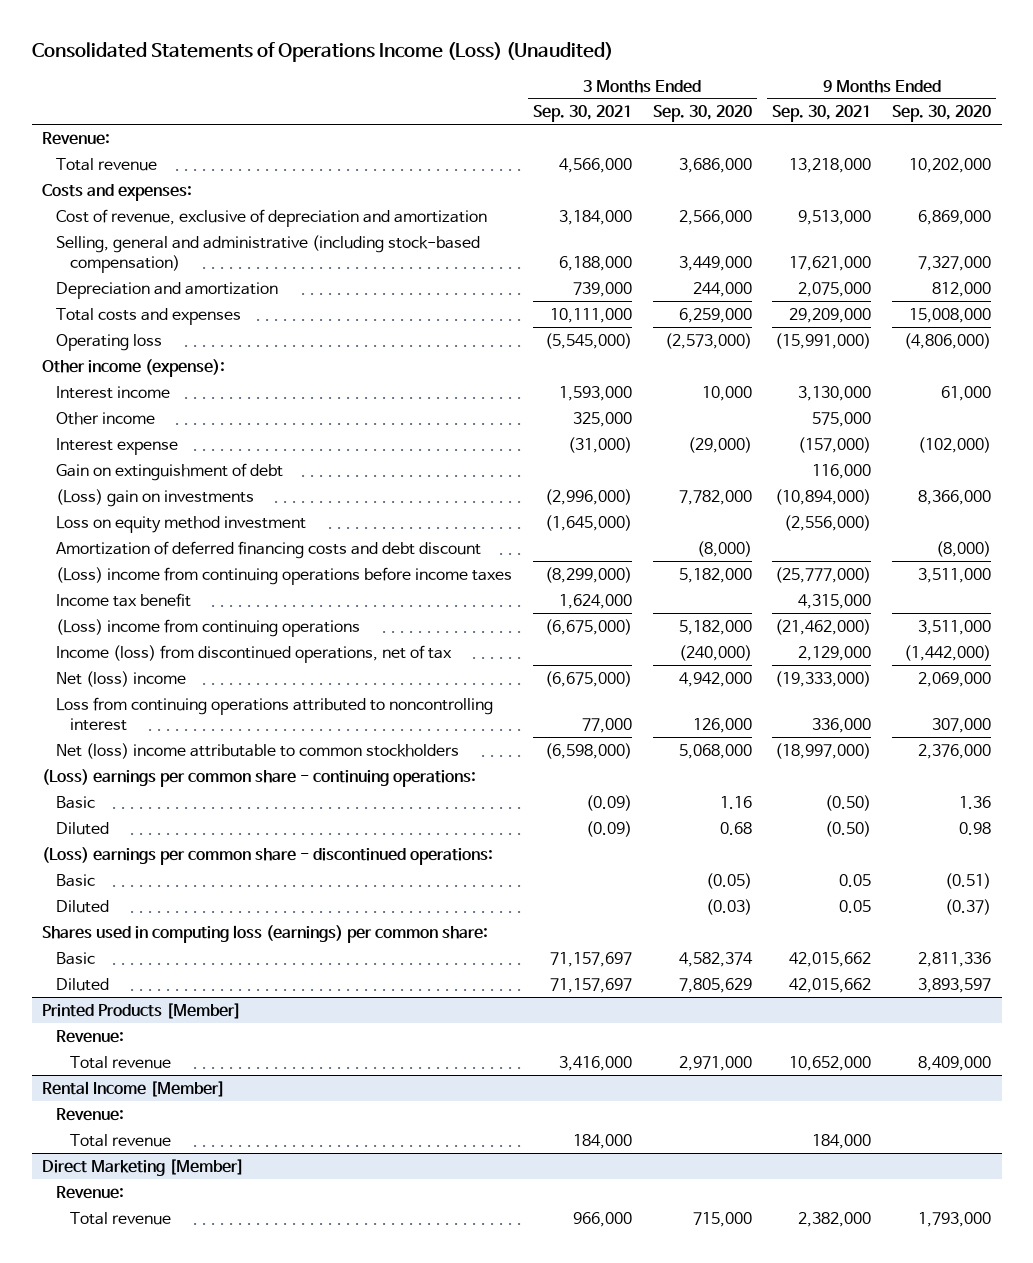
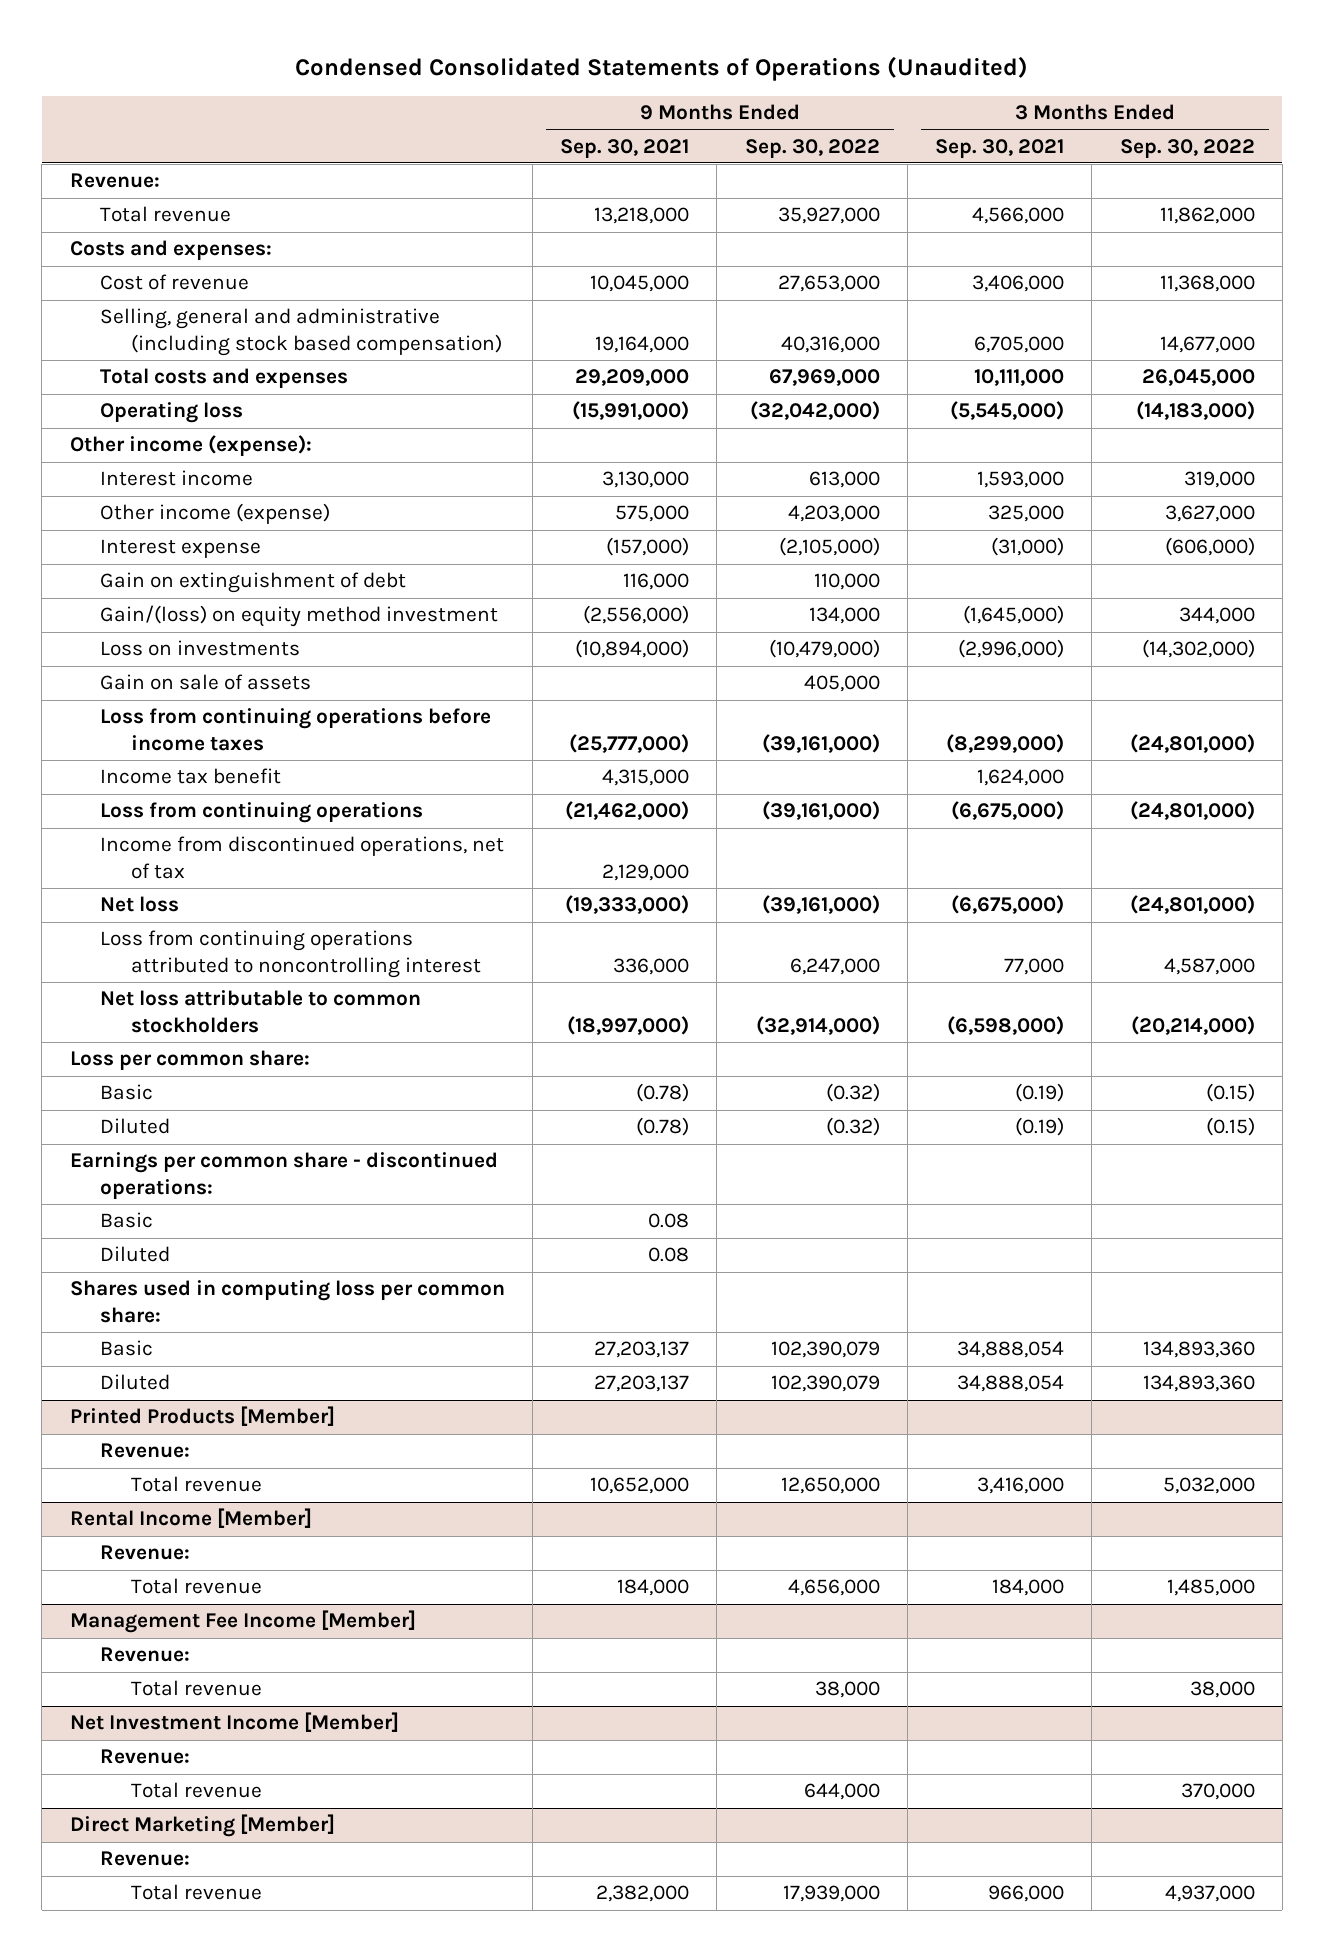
- Consolidated Statements of Operations Income (Loss) (Unaudited)
+ Condensed Consolidated Statements of Operations (Unaudited)
- | 3 Months Ended Sep. 30, 2021 | 3 Months Ended Sep. 30, 2020 | 9 Months Ended Sep. 30, 2021 | 9 Months Ended Sep. 30, 2020
+ | 9 Months Ended Sep. 30, 2021 | 9 Months Ended Sep. 30, 2022 | 3 Months Ended Sep. 30, 2021 | 3 Months Ended Sep. 30, 2022
- Cost of revenue, exclusive of depreciation and amortization | 3,184,000 | 2,566,000 | 9,513,000 | 6,869,000
- Selling, general and administrative (including stock-based compensation) | 6,188,000 | 3,449,000 | 17,621,000 | 7,327,000
- Depreciation and amortization | 739,000 | 244,000 | 2,075,000 | 812,000
+ Cost of revenue | 10,045,000 | 27,653,000 | 3,406,000 | 11,368,000
+ Selling, general and administrative (including stock based compensation) | 19,164,000 | 40,316,000 | 6,705,000 | 14,677,000
- Other income | 325,000 | | 575,000 |
+ Other income (expense) | 575,000 | 4,203,000 | 325,000 | 3,627,000
- (Loss) gain on investments | (2,996,000) | 7,782,000 | (10,894,000) | 8,366,000
- Loss on equity method investment | (1,645,000) | | (2,556,000) |
- Amortization of deferred financing costs and debt discount | | (8,000) | | (8,000)
- (Loss) income from continuing operations before income taxes | (8,299,000) | 5,182,000 | (25,777,000) | 3,511,000
+ Gain/(loss) on equity method investment | (2,556,000) | 134,000 | (1,645,000) | 344,000
+ Loss on investments | (10,894,000) | (10,479,000) | (2,996,000) | (14,302,000)
+ Gain on sale of assets | | 405,000 | |
+ Loss from continuing operations before income taxes | (25,777,000) | (39,161,000) | (8,299,000) | (24,801,000)
- (Loss) income from continuing operations | (6,675,000) | 5,182,000 | (21,462,000) | 3,511,000
- Income (loss) from discontinued operations, net of tax | | (240,000) | 2,129,000 | (1,442,000)
- Net (loss) income | (6,675,000) | 4,942,000 | (19,333,000) | 2,069,000
+ Loss from continuing operations | (21,462,000) | (39,161,000) | (6,675,000) | (24,801,000)
+ Income from discontinued operations, net of tax | 2,129,000 | | |
+ Net loss | (19,333,000) | (39,161,000) | (6,675,000) | (24,801,000)
- Net (loss) income attributable to common stockholders | (6,598,000) | 5,068,000 | (18,997,000) | 2,376,000
- (Loss) earnings per common share - continuing operations:
- Basic | (0.09) | 1.16 | (0.50) | 1.36
- Diluted | (0.09) | 0.68 | (0.50) | 0.98
- (Loss) earnings per common share - discontinued operations:
- Basic | | (0.05) | 0.05 | (0.51)
- Diluted | | (0.03) | 0.05 | (0.37)
- Shares used in computing loss (earnings) per common share:
- Basic | 71,157,697 | 4,582,374 | 42,015,662 | 2,811,336
- Diluted | 71,157,697 | 7,805,629 | 42,015,662 | 3,893,597
+ Net loss attributable to common stockholders | (18,997,000) | (32,914,000) | (6,598,000) | (20,214,000)
+ Loss per common share:
+ Basic | (0.78) | (0.32) | (0.19) | (0.15)
+ Diluted | (0.78) | (0.32) | (0.19) | (0.15)
+ Earnings per common share - discontinued operations:
+ Basic | 0.08 | | |
+ Diluted | 0.08 | | |
+ Shares used in computing loss per common share:
+ Basic | 27,203,137 | 102,390,079 | 34,888,054 | 134,893,360
+ Diluted | 27,203,137 | 102,390,079 | 34,888,054 | 134,893,360
+ Management Fee Income [Member]
+ Revenue:
+ Total revenue | | 38,000 | | 38,000
+ Net Investment Income [Member]
+ Revenue:
+ Total revenue | | 644,000 | | 370,000

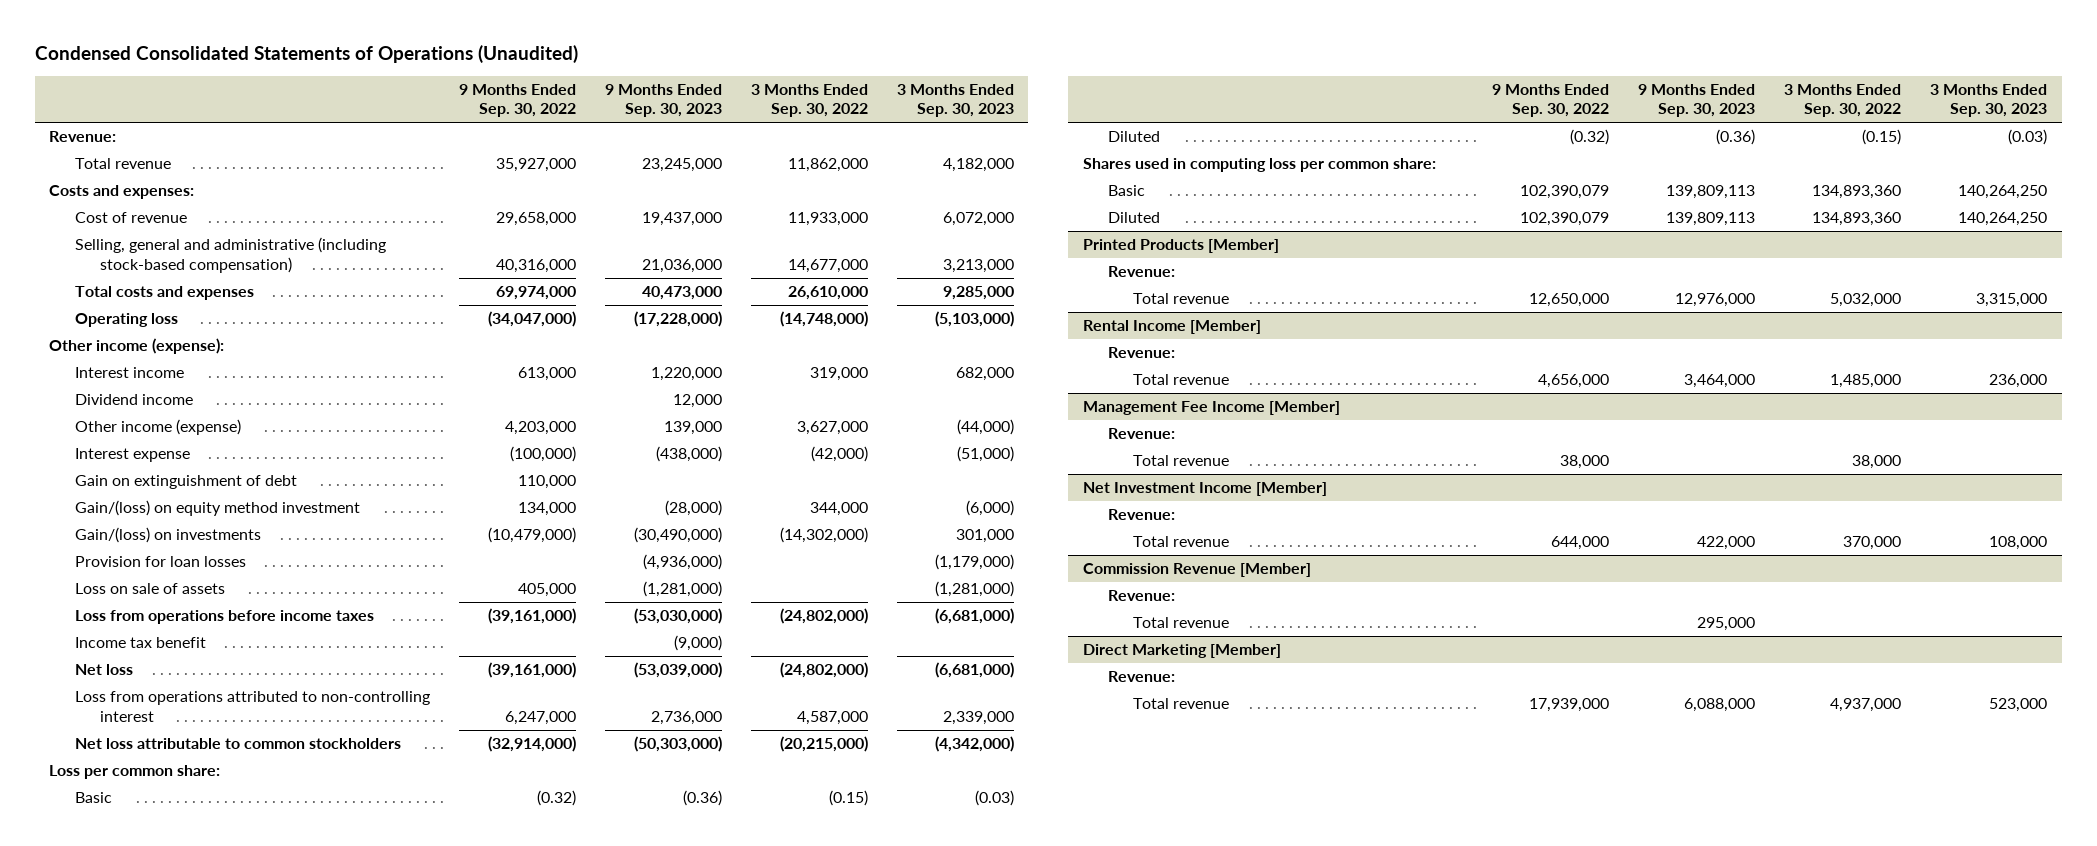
- | 9 Months Ended Sep. 30, 2021 | 9 Months Ended Sep. 30, 2022 | 3 Months Ended Sep. 30, 2021 | 3 Months Ended Sep. 30, 2022
+ | 9 Months Ended Sep. 30, 2022 | 9 Months Ended Sep. 30, 2023 | 3 Months Ended Sep. 30, 2022 | 3 Months Ended Sep. 30, 2023
- Cost of revenue | 10,045,000 | 27,653,000 | 3,406,000 | 11,368,000
- Selling, general and administrative (including stock based compensation) | 19,164,000 | 40,316,000 | 6,705,000 | 14,677,000
- Total costs and expenses | 29,209,000 | 67,969,000 | 10,111,000 | 26,045,000
- Operating loss | (15,991,000) | (32,042,000) | (5,545,000) | (14,183,000)
+ Cost of revenue | 29,658,000 | 19,437,000 | 11,933,000 | 6,072,000
+ Selling, general and administrative (including stock-based compensation) | 40,316,000 | 21,036,000 | 14,677,000 | 3,213,000
+ Total costs and expenses | 69,974,000 | 40,473,000 | 26,610,000 | 9,285,000
+ Operating loss | (34,047,000) | (17,228,000) | (14,748,000) | (5,103,000)
+ Dividend income | | 12,000 | |
- Interest expense | (157,000) | (2,105,000) | (31,000) | (606,000)
+ Interest expense | (100,000) | (438,000) | (42,000) | (51,000)
- Loss on investments | (10,894,000) | (10,479,000) | (2,996,000) | (14,302,000)
- Gain on sale of assets | | 405,000 | |
- Loss from continuing operations before income taxes | (25,777,000) | (39,161,000) | (8,299,000) | (24,801,000)
+ Gain/(loss) on investments | (10,479,000) | (30,490,000) | (14,302,000) | 301,000
+ Provision for loan losses | | (4,936,000) | | (1,179,000)
+ Loss on sale of assets | 405,000 | (1,281,000) | | (1,281,000)
+ Loss from operations before income taxes | (39,161,000) | (53,030,000) | (24,802,000) | (6,681,000)
- Loss from continuing operations | (21,462,000) | (39,161,000) | (6,675,000) | (24,801,000)
- Income from discontinued operations, net of tax | 2,129,000 | | |
- Net loss | (19,333,000) | (39,161,000) | (6,675,000) | (24,801,000)
- Loss from continuing operations attributed to noncontrolling interest | 336,000 | 6,247,000 | 77,000 | 4,587,000
- Net loss attributable to common stockholders | (18,997,000) | (32,914,000) | (6,598,000) | (20,214,000)
+ Net loss | (39,161,000) | (53,039,000) | (24,802,000) | (6,681,000)
+ Loss from operations attributed to non-controlling interest | 6,247,000 | 2,736,000 | 4,587,000 | 2,339,000
+ Net loss attributable to common stockholders | (32,914,000) | (50,303,000) | (20,215,000) | (4,342,000)
- Earnings per common share - discontinued operations:
- Basic | 0.08 | | |
- Diluted | 0.08 | | |
+ Commission Revenue [Member]
+ Revenue:
+ Total revenue | | 295,000 | |

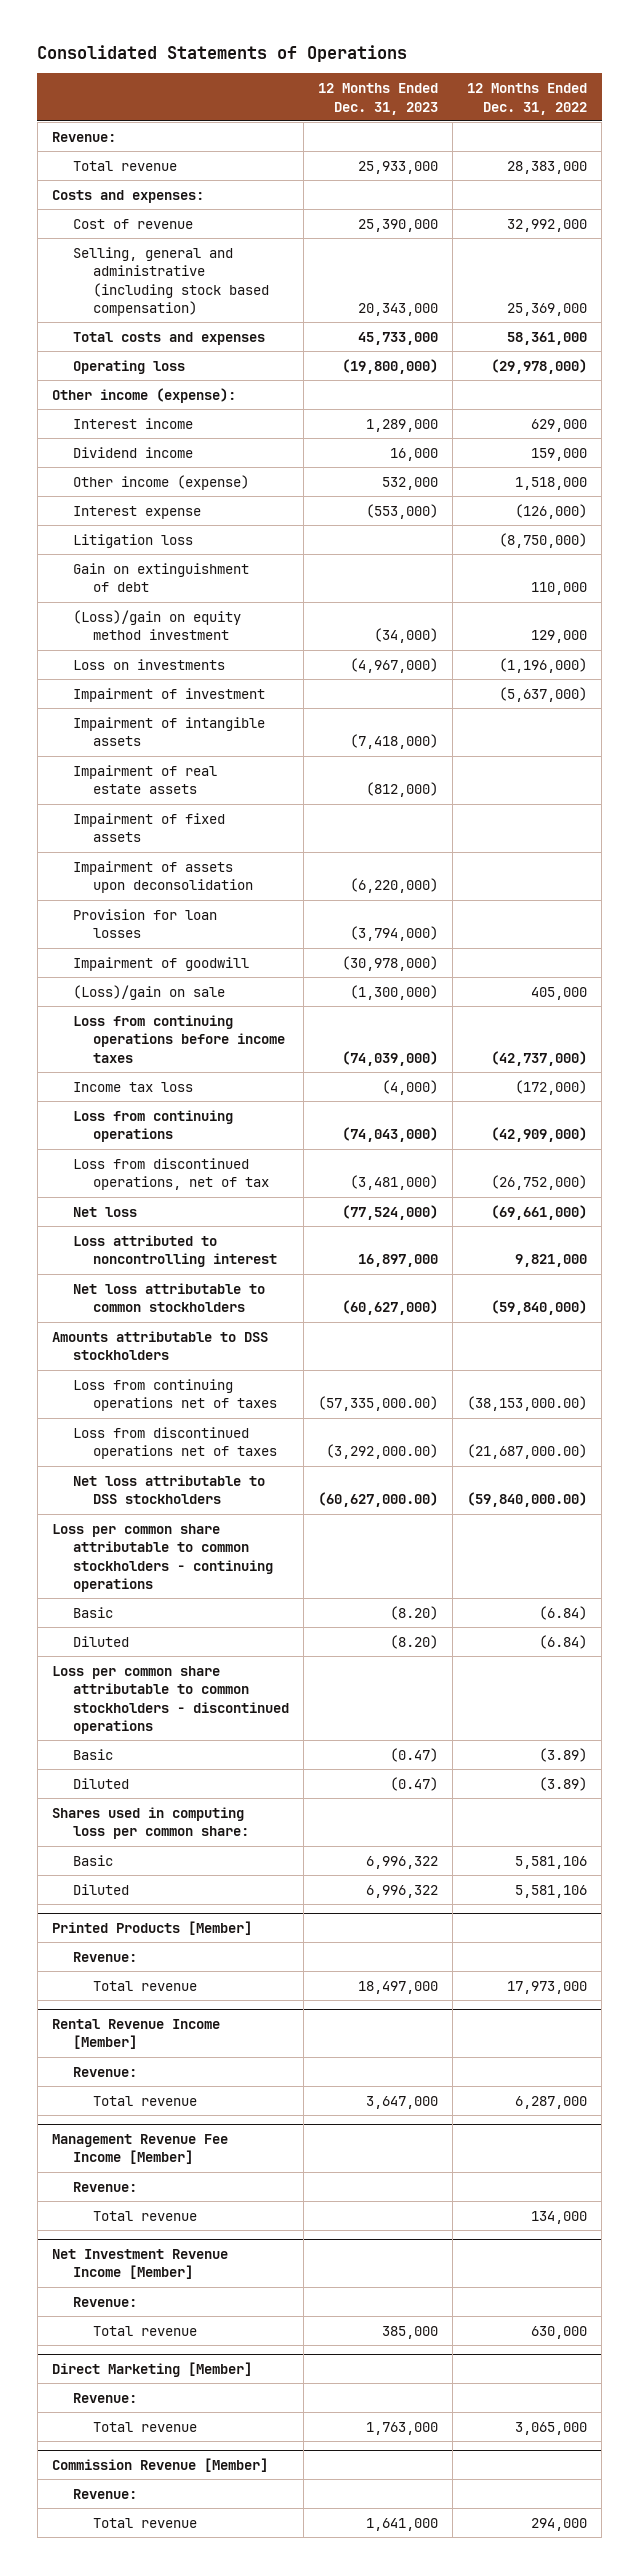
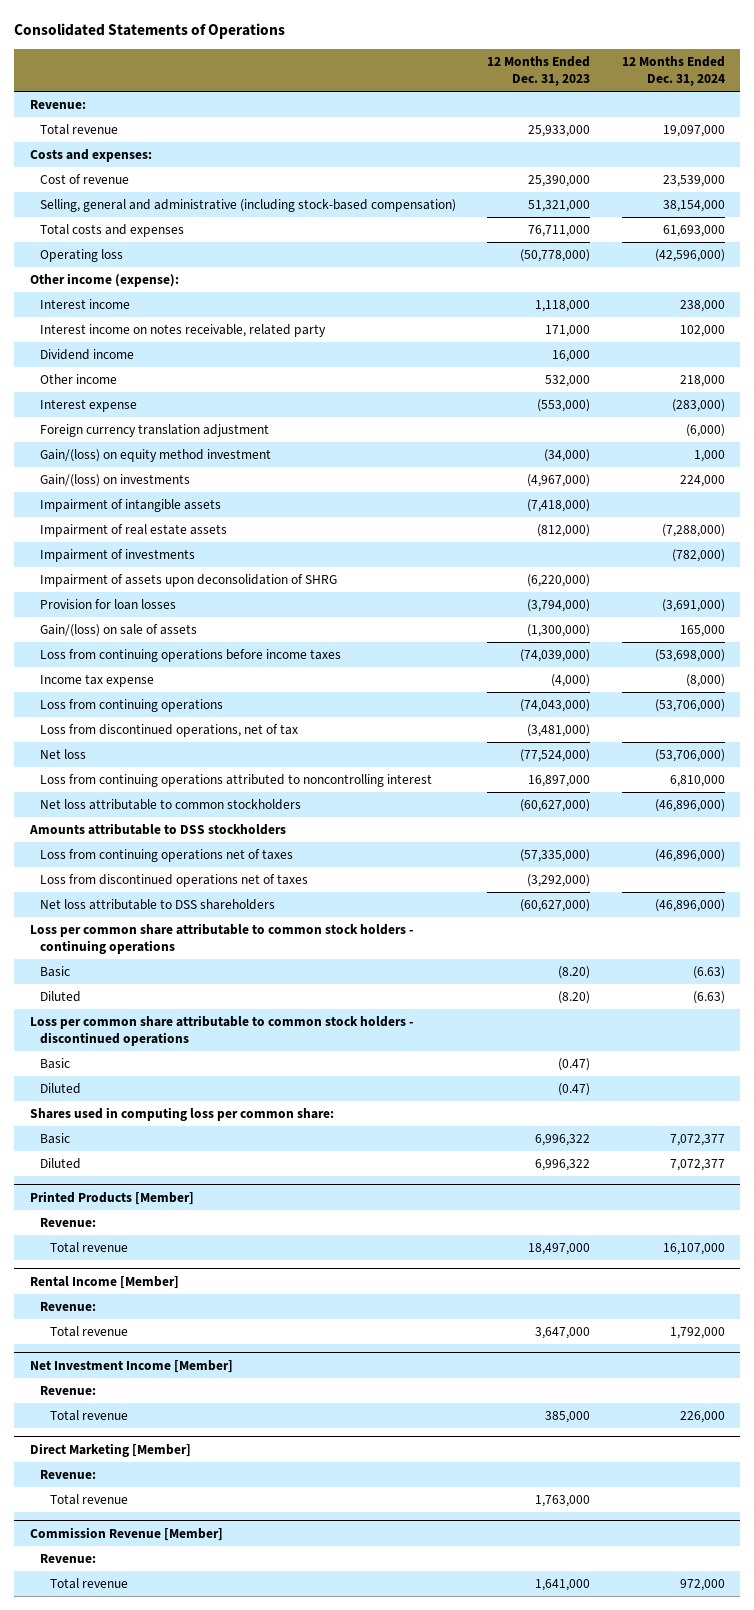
- | 12 Months Ended Dec. 31, 2023 | 12 Months Ended Dec. 31, 2022
+ | 12 Months Ended Dec. 31, 2023 | 12 Months Ended Dec. 31, 2024
- Selling, general and administrative (including stock based compensation) | 20,343,000 | 25,369,000
- Total costs and expenses | 45,733,000 | 58,361,000
- Operating loss | (19,800,000) | (29,978,000)
+ Selling, general and administrative (including stock-based compensation) | 51,321,000 | 38,154,000
+ Total costs and expenses | 76,711,000 | 61,693,000
+ Operating loss | (50,778,000) | (42,596,000)
- Interest income | 1,289,000 | 629,000
+ Interest income | 1,118,000 | 238,000
+ Interest income on notes receivable, related party | 171,000 | 102,000
- Other income (expense) | 532,000 | 1,518,000
+ Other income | 532,000 | 218,000
- Litigation loss | | (8,750,000)
- Gain on extinguishment of debt | | 110,000
- (Loss)/gain on equity method investment | (34,000) | 129,000
- Loss on investments | (4,967,000) | (1,196,000)
- Impairment of investment | | (5,637,000)
+ Foreign currency translation adjustment | | (6,000)
+ Gain/(loss) on equity method investment | (34,000) | 1,000
+ Gain/(loss) on investments | (4,967,000) | 224,000
- Impairment of fixed assets
- Impairment of assets upon deconsolidation | (6,220,000) |
+ Impairment of investments | | (782,000)
+ Impairment of assets upon deconsolidation of SHRG | (6,220,000) |
- Impairment of goodwill | (30,978,000) |
- (Loss)/gain on sale | (1,300,000) | 405,000
+ Gain/(loss) on sale of assets | (1,300,000) | 165,000
- Income tax loss | (4,000) | (172,000)
+ Income tax expense | (4,000) | (8,000)
- Loss attributed to noncontrolling interest | 16,897,000 | 9,821,000
+ Loss from continuing operations attributed to noncontrolling interest | 16,897,000 | 6,810,000
- Loss from continuing operations net of taxes | (57,335,000.00) | (38,153,000.00)
- Loss from discontinued operations net of taxes | (3,292,000.00) | (21,687,000.00)
- Net loss attributable to DSS stockholders | (60,627,000.00) | (59,840,000.00)
- Loss per common share attributable to common stockholders - continuing operations
+ Loss from continuing operations net of taxes | (57,335,000) | (46,896,000)
+ Loss from discontinued operations net of taxes | (3,292,000) |
+ Net loss attributable to DSS shareholders | (60,627,000) | (46,896,000)
+ Loss per common share attributable to common stock holders - continuing operations
- Loss per common share attributable to common stockholders - discontinued operations
+ Loss per common share attributable to common stock holders - discontinued operations
- Rental Revenue Income [Member]
+ Rental Income [Member]
- Management Revenue Fee Income [Member]
- Revenue:
- Total revenue | | 134,000
- Net Investment Revenue Income [Member]
+ Net Investment Income [Member]

